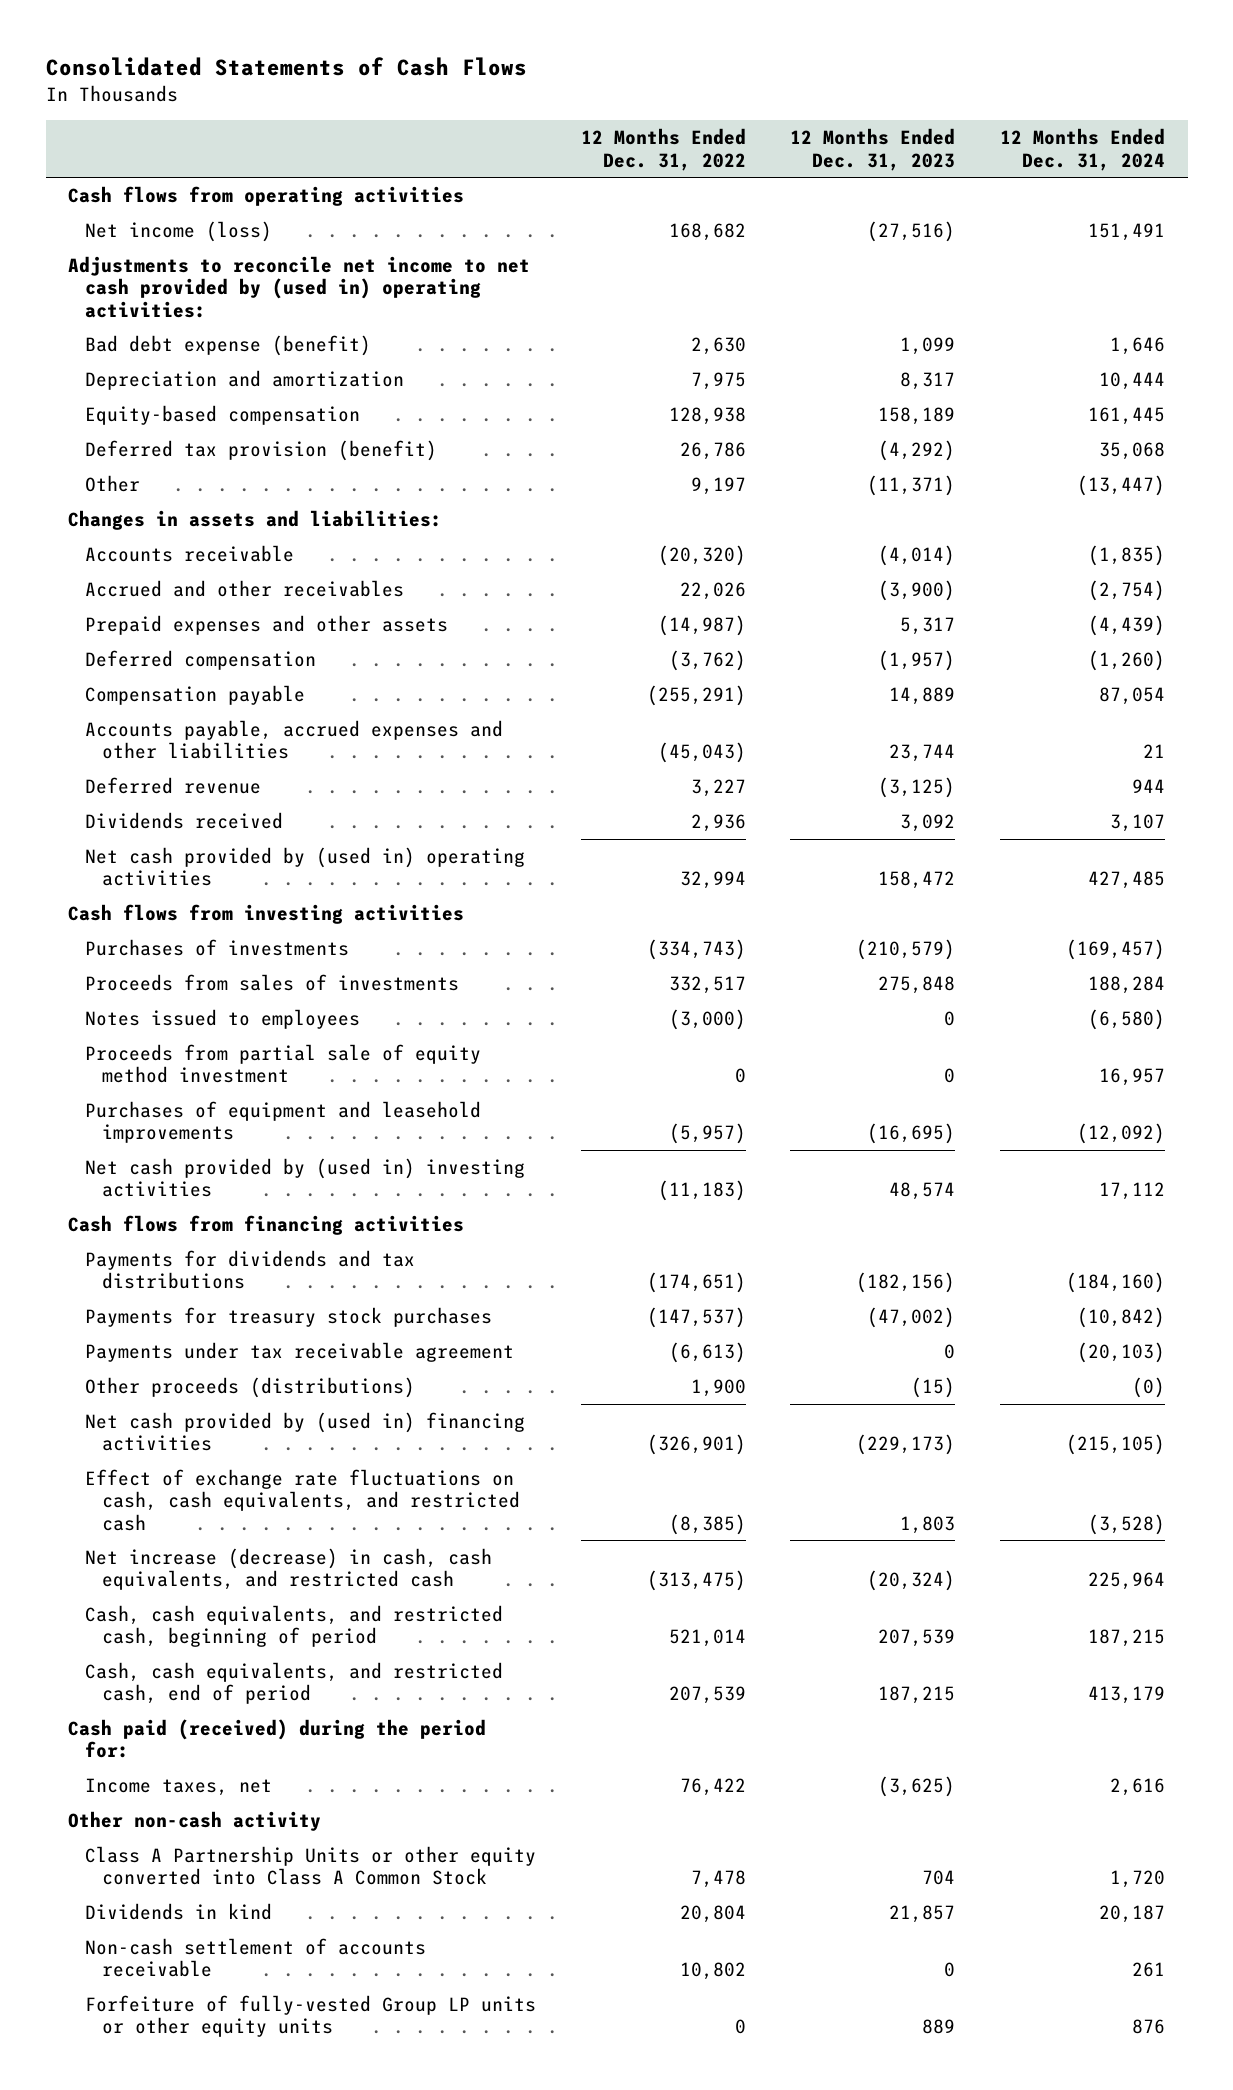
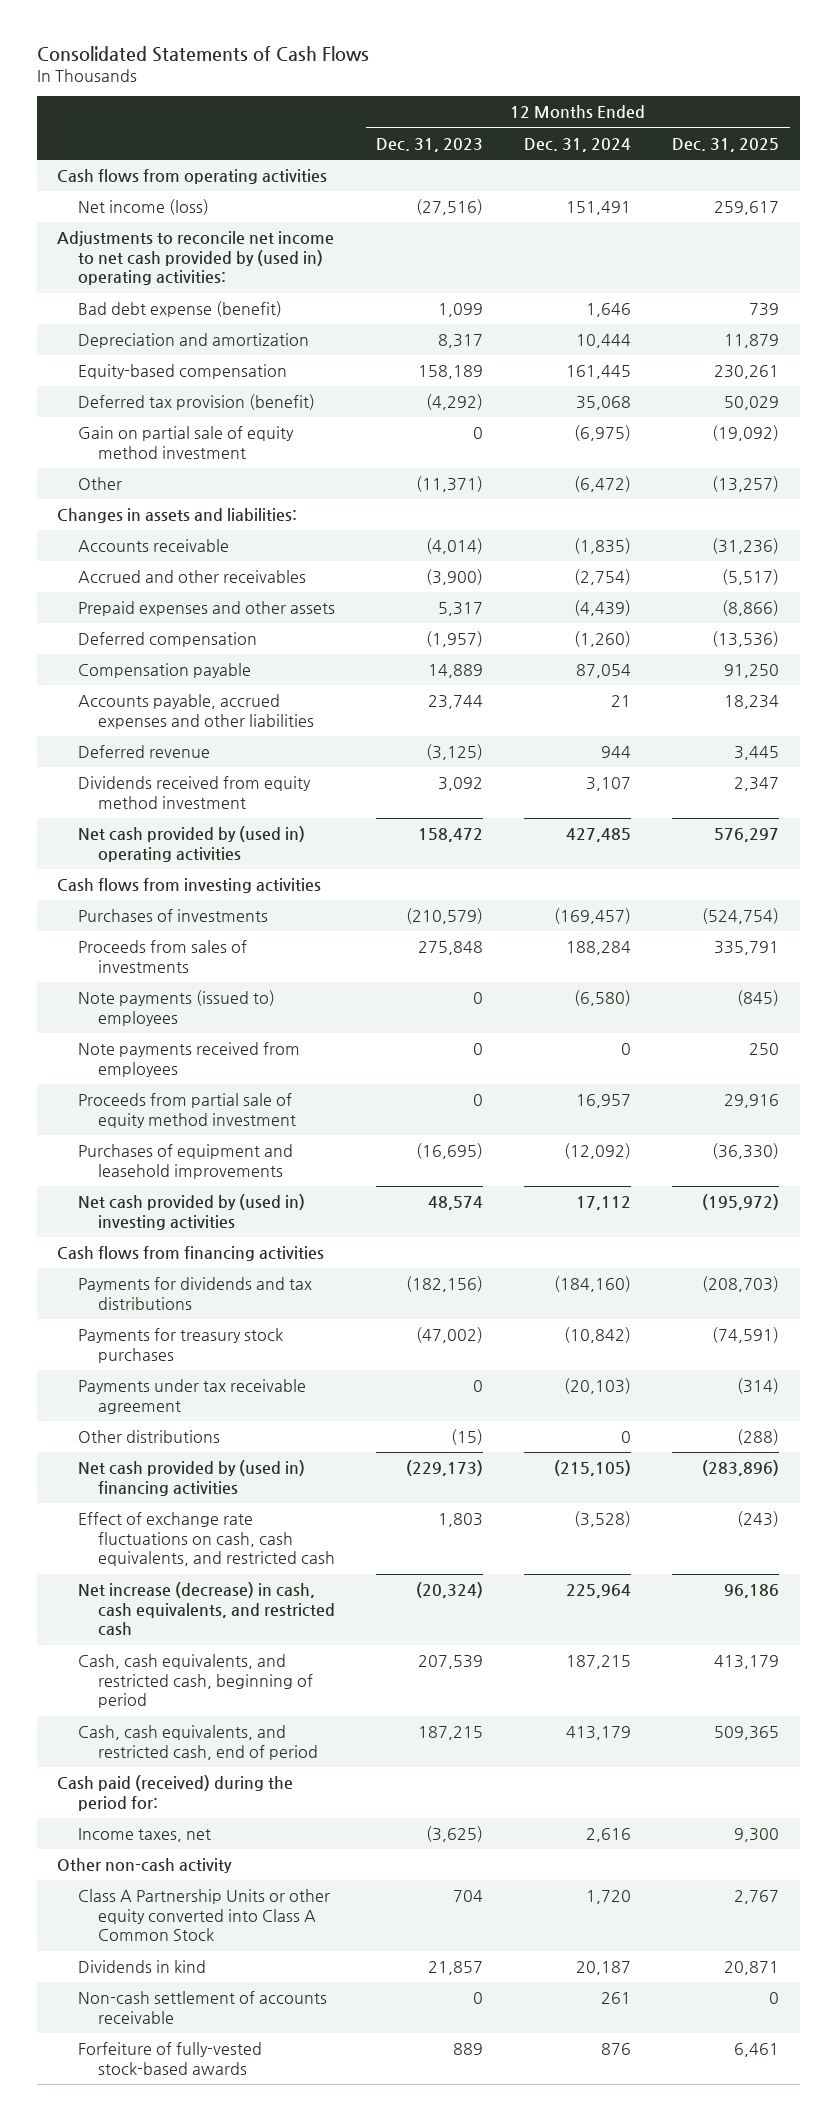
- | 12 Months Ended Dec. 31, 2022 | 12 Months Ended Dec. 31, 2023 | 12 Months Ended Dec. 31, 2024
+ | 12 Months Ended Dec. 31, 2023 | 12 Months Ended Dec. 31, 2024 | 12 Months Ended Dec. 31, 2025
- Other | 9,197 | (11,371) | (13,447)
+ Gain on partial sale of equity method investment | 0 | (6,975) | (19,092)
+ Other | (11,371) | (6,472) | (13,257)
- Dividends received | 2,936 | 3,092 | 3,107
+ Dividends received from equity method investment | 3,092 | 3,107 | 2,347
- Notes issued to employees | (3,000) | 0 | (6,580)
+ Note payments (issued to) employees | 0 | (6,580) | (845)
+ Note payments received from employees | 0 | 0 | 250
- Other proceeds (distributions) | 1,900 | (15) | (0)
+ Other distributions | (15) | 0 | (288)
- Forfeiture of fully-vested Group LP units or other equity units | 0 | 889 | 876
+ Forfeiture of fully-vested stock-based awards | 889 | 876 | 6,461

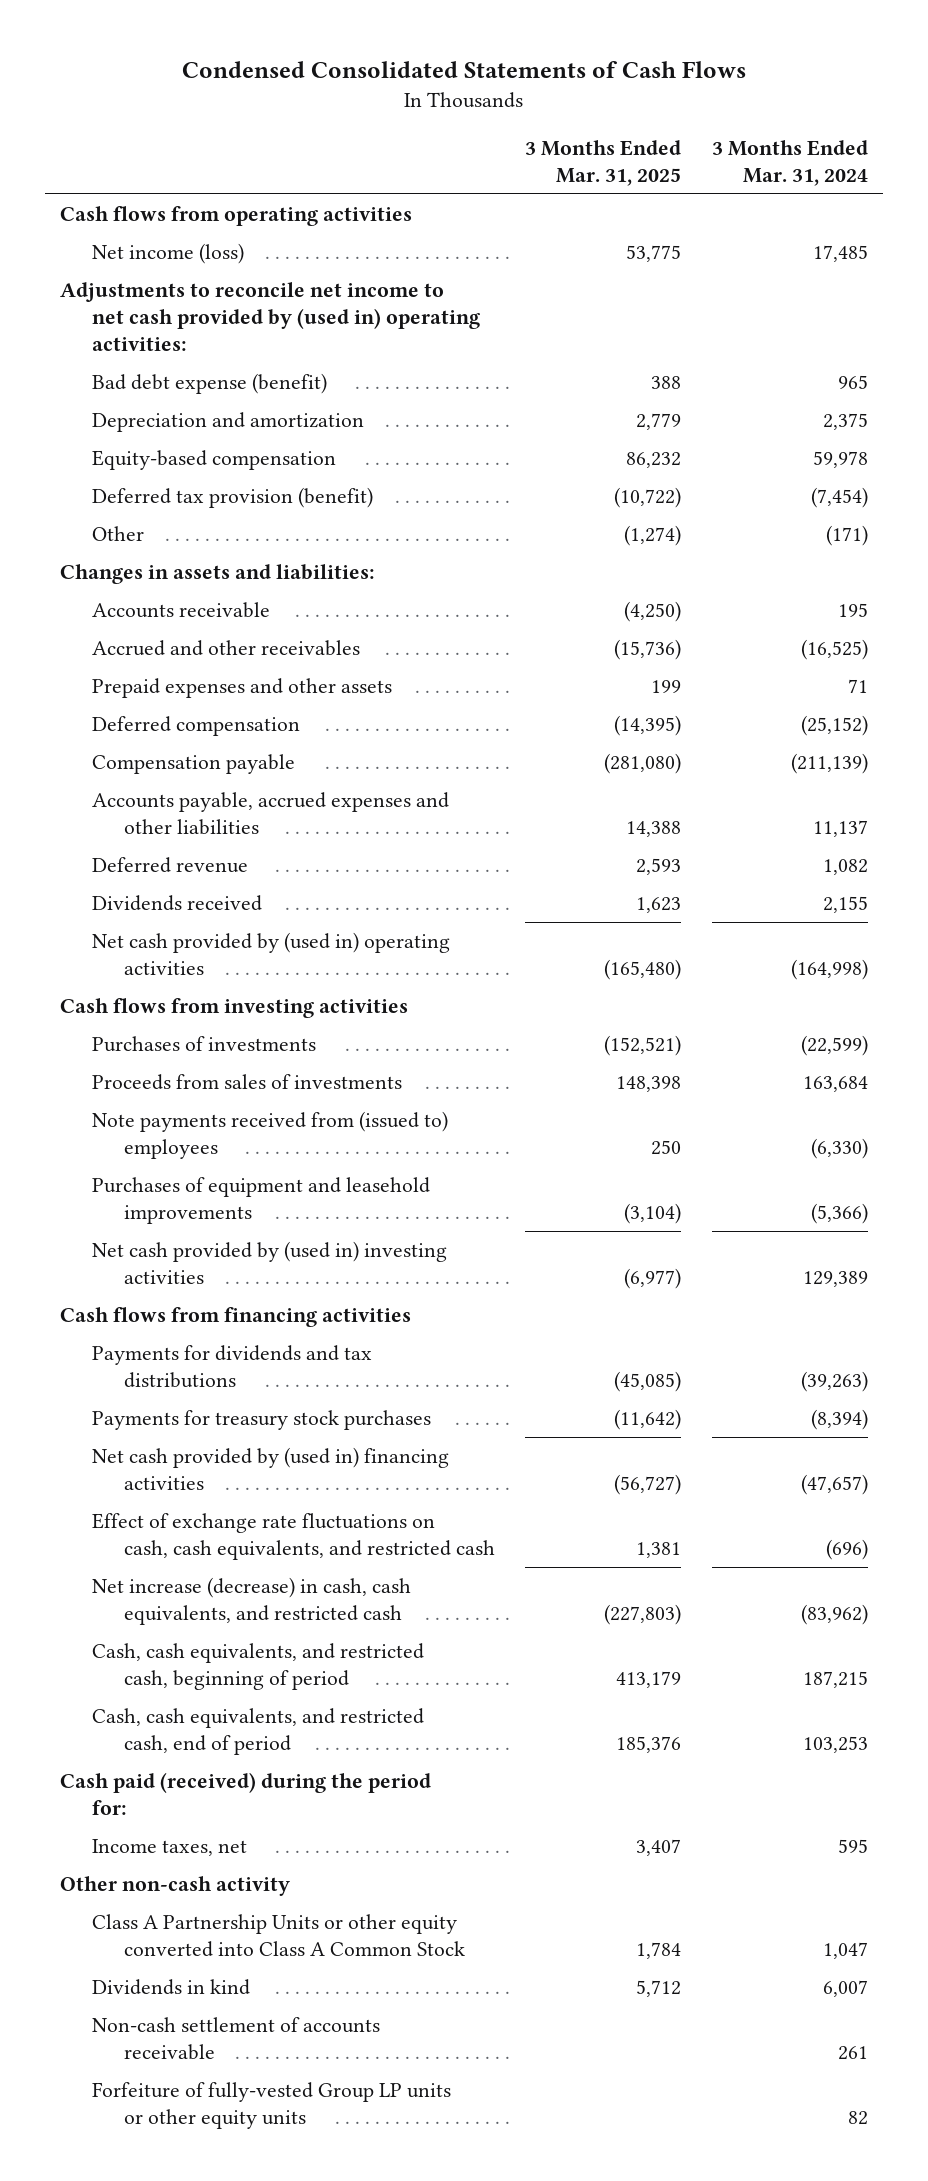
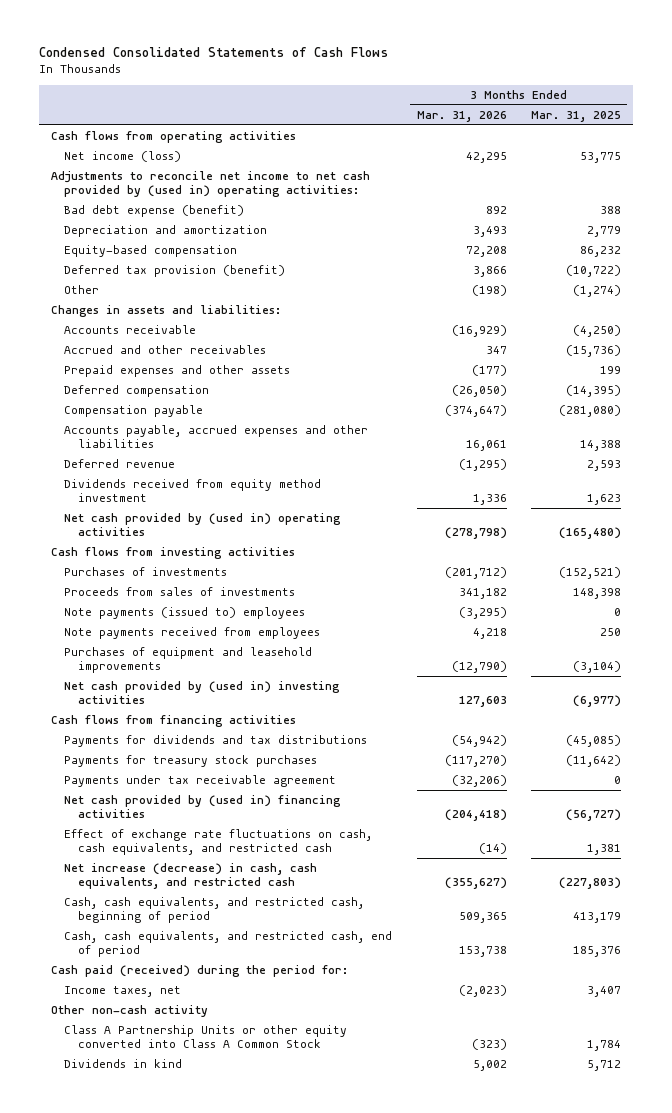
- | 3 Months Ended Mar. 31, 2025 | 3 Months Ended Mar. 31, 2024
+ | 3 Months Ended Mar. 31, 2026 | 3 Months Ended Mar. 31, 2025
- Dividends received | 1,623 | 2,155
+ Dividends received from equity method investment | 1,336 | 1,623
- Note payments received from (issued to) employees | 250 | (6,330)
+ Note payments (issued to) employees | (3,295) | 0
+ Note payments received from employees | 4,218 | 250
+ Payments under tax receivable agreement | (32,206) | 0
- Non-cash settlement of accounts receivable | | 261
- Forfeiture of fully-vested Group LP units or other equity units | | 82

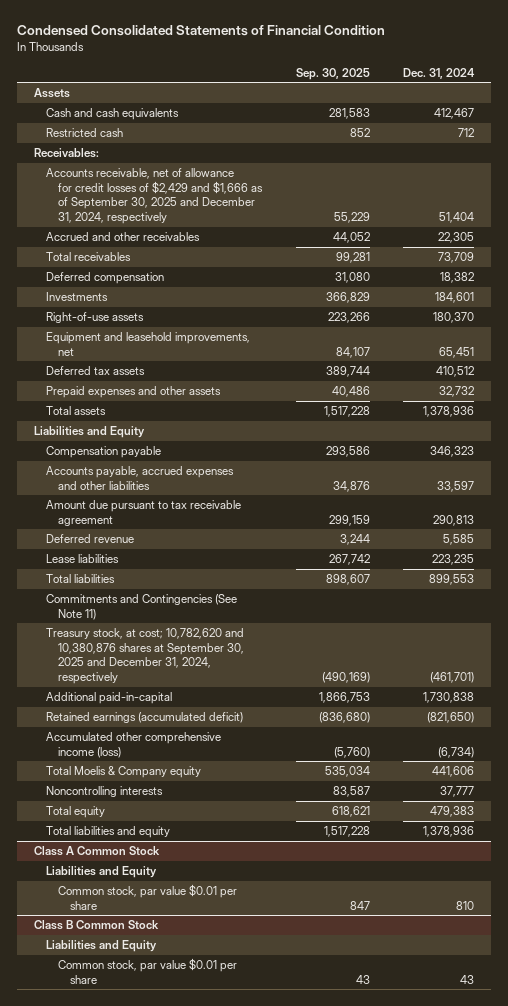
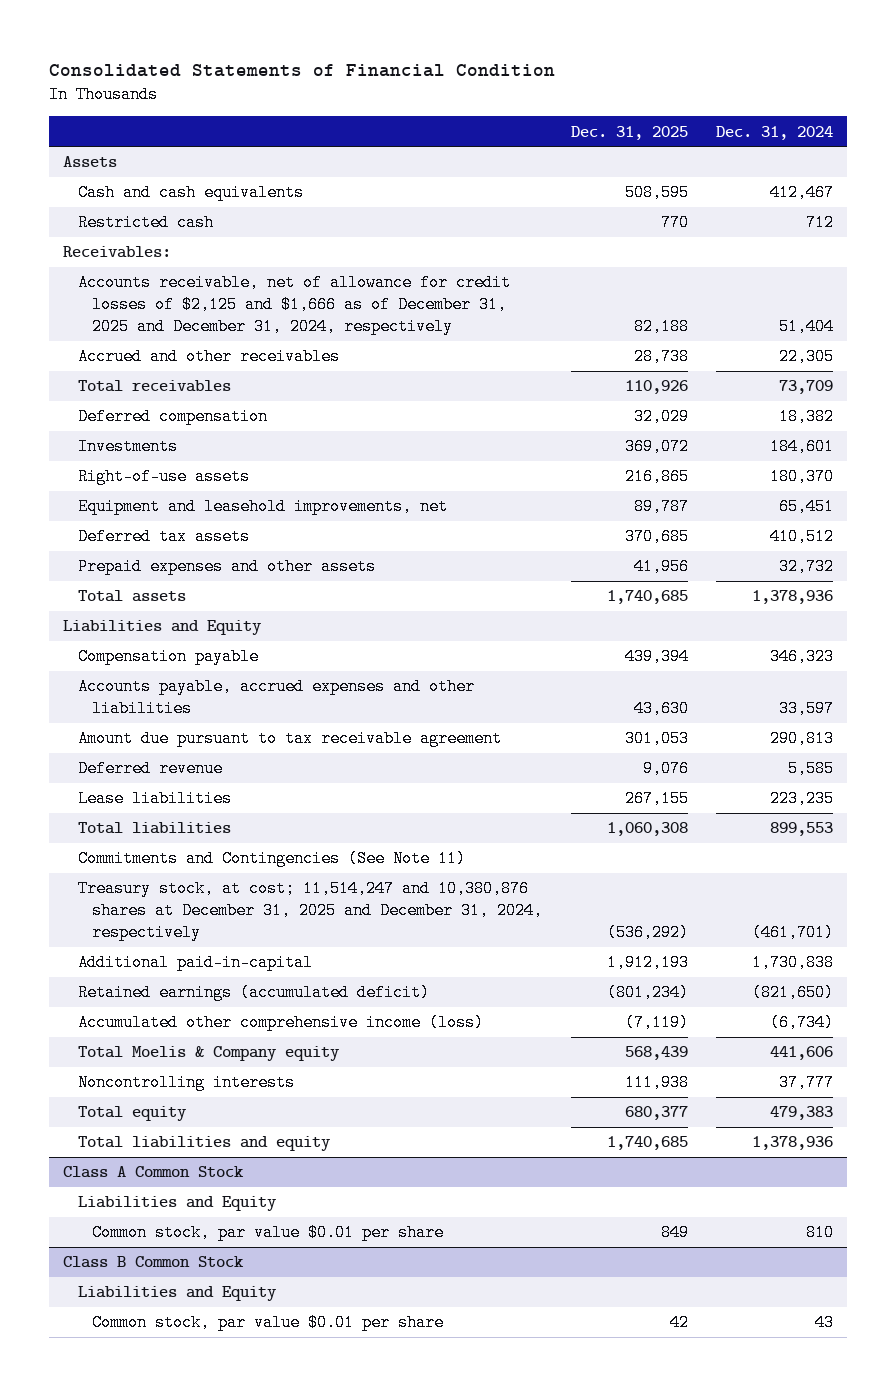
- Condensed Consolidated Statements of Financial Condition
+ Consolidated Statements of Financial Condition
- | Sep. 30, 2025 | Dec. 31, 2024
+ | Dec. 31, 2025 | Dec. 31, 2024
- Accounts receivable, net of allowance for credit losses of $2,429 and $1,666 as of September 30, 2025 and December 31, 2024, respectively | 55,229 | 51,404
+ Accounts receivable, net of allowance for credit losses of $2,125 and $1,666 as of December 31, 2025 and December 31, 2024, respectively | 82,188 | 51,404
- Treasury stock, at cost; 10,782,620 and 10,380,876 shares at September 30, 2025 and December 31, 2024, respectively | (490,169) | (461,701)
+ Treasury stock, at cost; 11,514,247 and 10,380,876 shares at December 31, 2025 and December 31, 2024, respectively | (536,292) | (461,701)

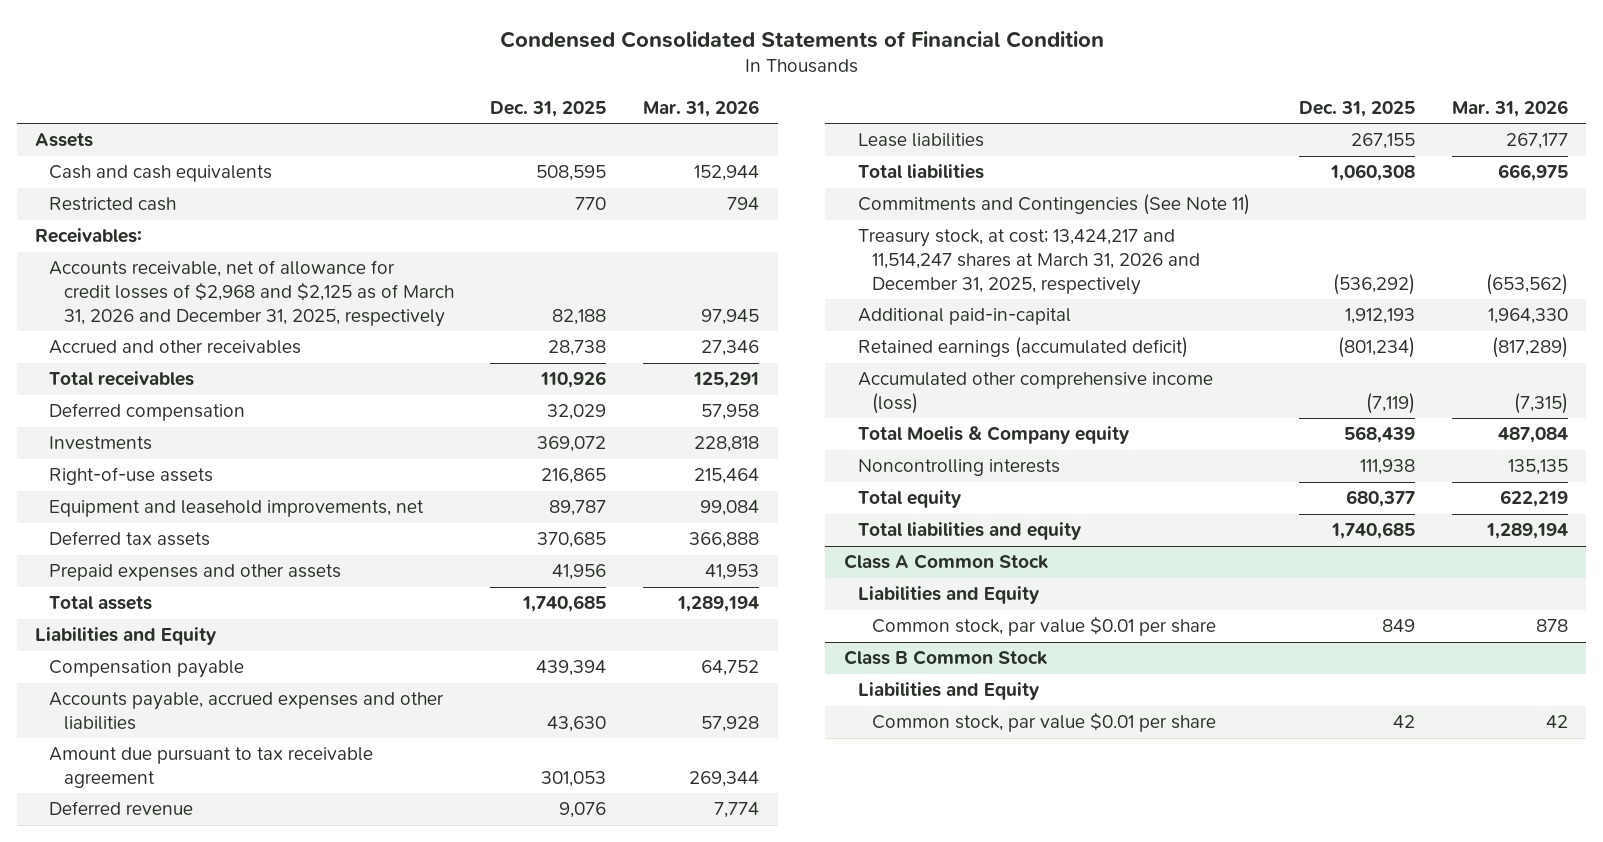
- Consolidated Statements of Financial Condition
+ Condensed Consolidated Statements of Financial Condition
- | Dec. 31, 2025 | Dec. 31, 2024
+ | Dec. 31, 2025 | Mar. 31, 2026
- Accounts receivable, net of allowance for credit losses of $2,125 and $1,666 as of December 31, 2025 and December 31, 2024, respectively | 82,188 | 51,404
+ Accounts receivable, net of allowance for credit losses of $2,968 and $2,125 as of March 31, 2026 and December 31, 2025, respectively | 82,188 | 97,945
- Treasury stock, at cost; 11,514,247 and 10,380,876 shares at December 31, 2025 and December 31, 2024, respectively | (536,292) | (461,701)
+ Treasury stock, at cost; 13,424,217 and 11,514,247 shares at March 31, 2026 and December 31, 2025, respectively | (536,292) | (653,562)

